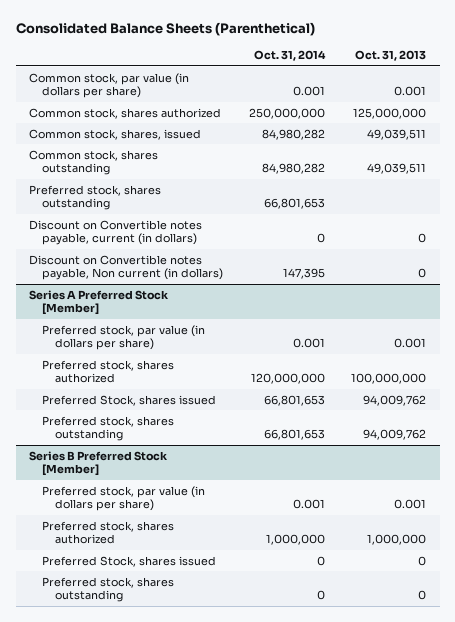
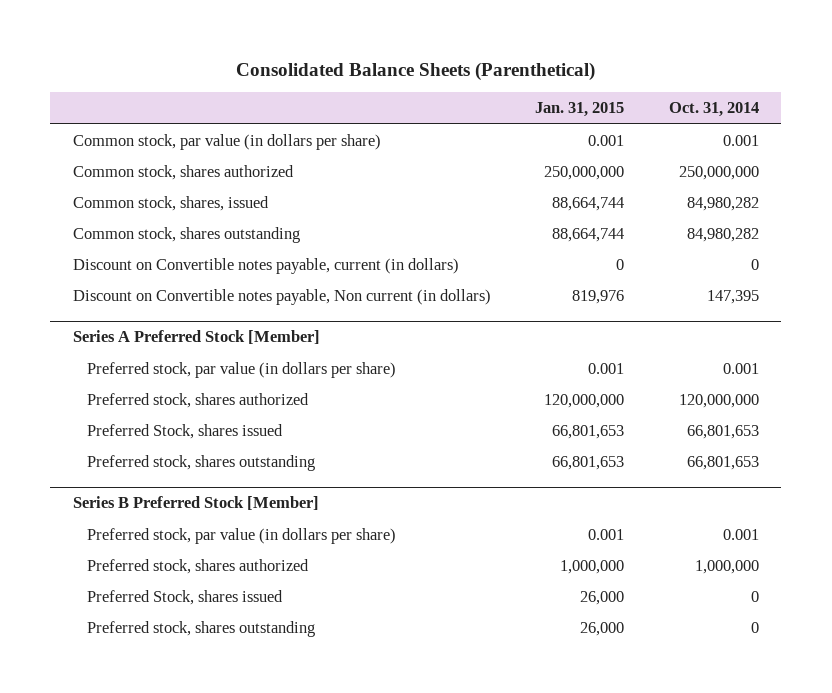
- | Oct. 31, 2014 | Oct. 31, 2013
+ | Jan. 31, 2015 | Oct. 31, 2014
- Preferred stock, shares outstanding | 66,801,653 |

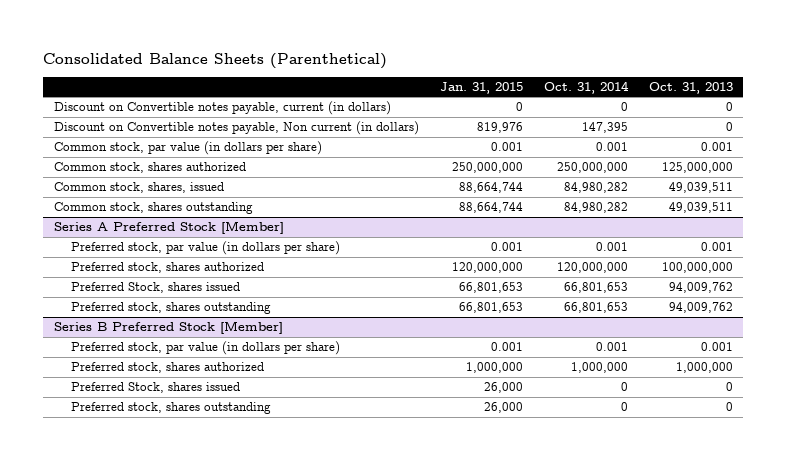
- | Jan. 31, 2015 | Oct. 31, 2014
+ | Jan. 31, 2015 | Oct. 31, 2014 | Oct. 31, 2013
moved up: Discount on Convertible notes payable, current (in dollars) | 0 | 0 | 0
moved up: Discount on Convertible notes payable, Non current (in dollars) | 819,976 | 147,395 | 0

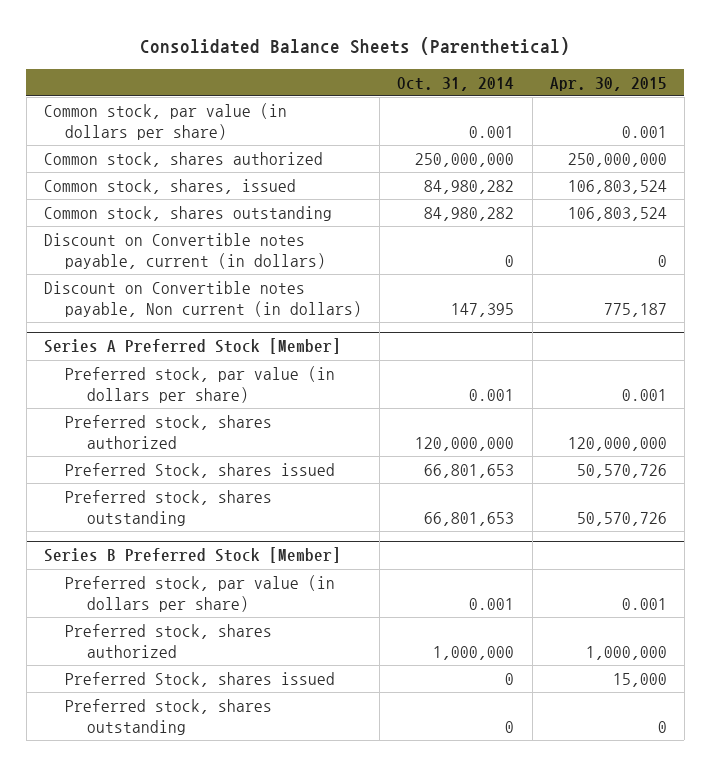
- | Jan. 31, 2015 | Oct. 31, 2014 | Oct. 31, 2013
+ | Oct. 31, 2014 | Apr. 30, 2015
moved down: Discount on Convertible notes payable, current (in dollars) | 0 | 0
moved down: Discount on Convertible notes payable, Non current (in dollars) | 147,395 | 775,187

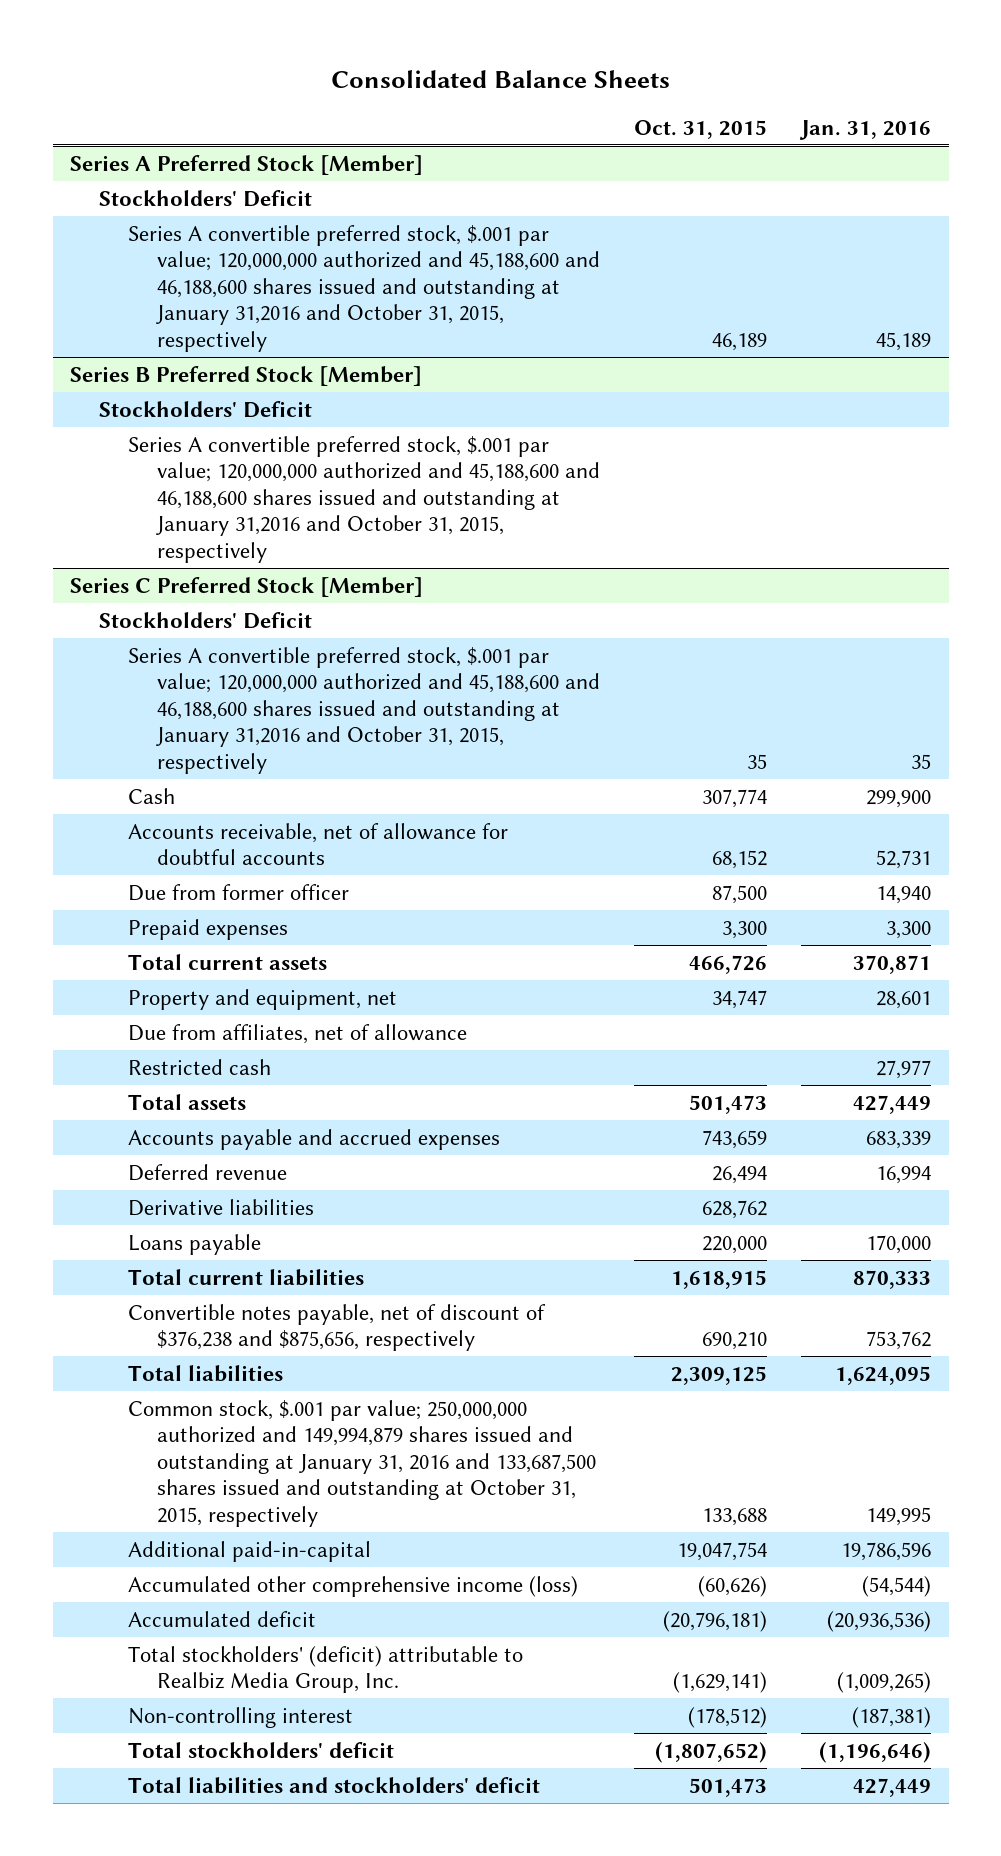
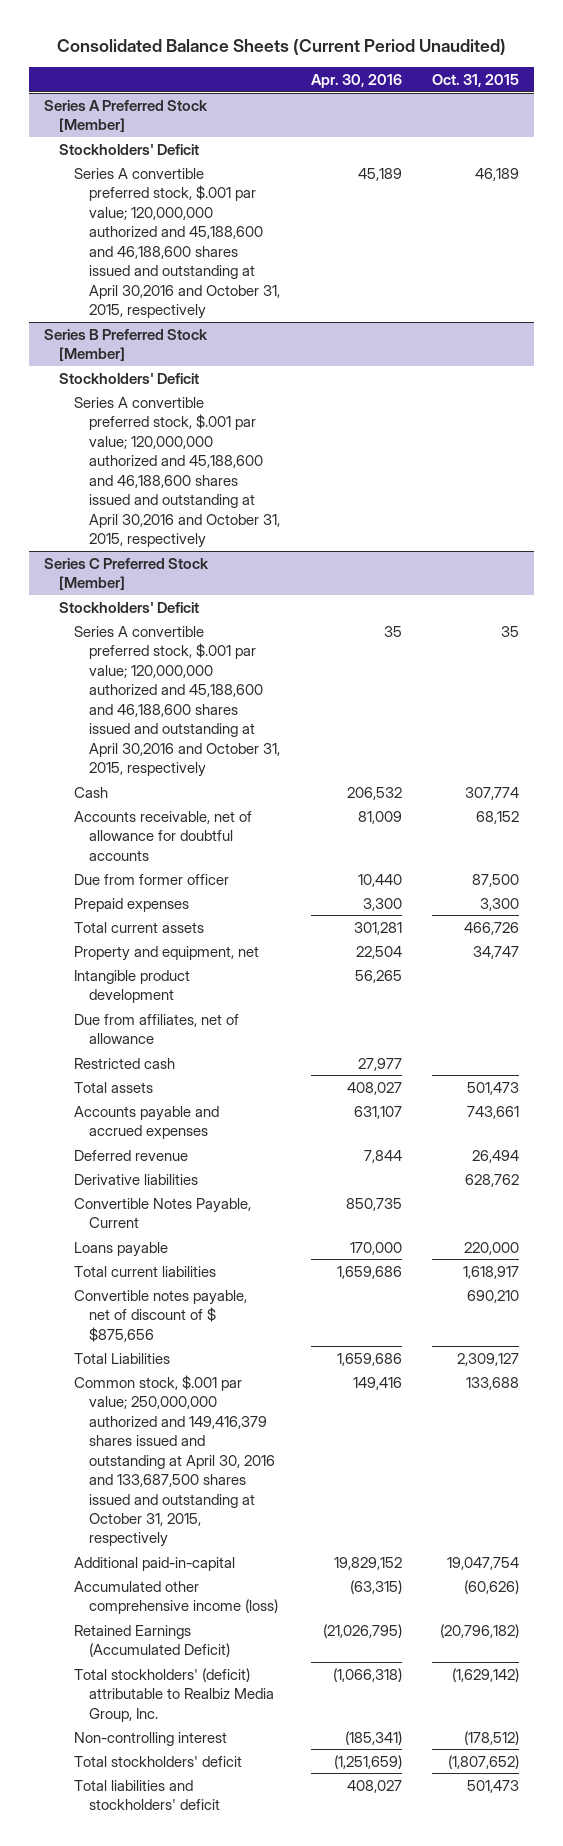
- Consolidated Balance Sheets
+ Consolidated Balance Sheets (Current Period Unaudited)
- | Oct. 31, 2015 | Jan. 31, 2016
+ | Apr. 30, 2016 | Oct. 31, 2015
@ Series A Preferred Stock [Member]
- Series A convertible preferred stock, $.001 par value; 120,000,000 authorized and 45,188,600 and 46,188,600 shares issued and outstanding at January 31,2016 and October 31, 2015, respectively | 46,189 | 45,189
+ Series A convertible preferred stock, $.001 par value; 120,000,000 authorized and 45,188,600 and 46,188,600 shares issued and outstanding at April 30,2016 and October 31, 2015, respectively | 45,189 | 46,189
@ Series B Preferred Stock [Member]
- Series A convertible preferred stock, $.001 par value; 120,000,000 authorized and 45,188,600 and 46,188,600 shares issued and outstanding at January 31,2016 and October 31, 2015, respectively
+ Series A convertible preferred stock, $.001 par value; 120,000,000 authorized and 45,188,600 and 46,188,600 shares issued and outstanding at April 30,2016 and October 31, 2015, respectively
@ Series C Preferred Stock [Member]
- Series A convertible preferred stock, $.001 par value; 120,000,000 authorized and 45,188,600 and 46,188,600 shares issued and outstanding at January 31,2016 and October 31, 2015, respectively | 35 | 35
+ Series A convertible preferred stock, $.001 par value; 120,000,000 authorized and 45,188,600 and 46,188,600 shares issued and outstanding at April 30,2016 and October 31, 2015, respectively | 35 | 35
+ Intangible product development | 56,265 |
- Accounts payable and accrued expenses | 743,659 | 683,339
+ Accounts payable and accrued expenses | 631,107 | 743,661
+ Convertible Notes Payable, Current | 850,735 |
- Total current liabilities | 1,618,915 | 870,333
- Convertible notes payable, net of discount of $376,238 and $875,656, respectively | 690,210 | 753,762
- Total liabilities | 2,309,125 | 1,624,095
- Common stock, $.001 par value; 250,000,000 authorized and 149,994,879 shares issued and outstanding at January 31, 2016 and 133,687,500 shares issued and outstanding at October 31, 2015, respectively | 133,688 | 149,995
+ Total current liabilities | 1,659,686 | 1,618,917
+ Convertible notes payable, net of discount of $ $875,656 | | 690,210
+ Total Liabilities | 1,659,686 | 2,309,127
+ Common stock, $.001 par value; 250,000,000 authorized and 149,416,379 shares issued and outstanding at April 30, 2016 and 133,687,500 shares issued and outstanding at October 31, 2015, respectively | 149,416 | 133,688
- Accumulated deficit | (20,796,181) | (20,936,536)
- Total stockholders' (deficit) attributable to Realbiz Media Group, Inc. | (1,629,141) | (1,009,265)
+ Retained Earnings (Accumulated Deficit) | (21,026,795) | (20,796,182)
+ Total stockholders' (deficit) attributable to Realbiz Media Group, Inc. | (1,066,318) | (1,629,142)

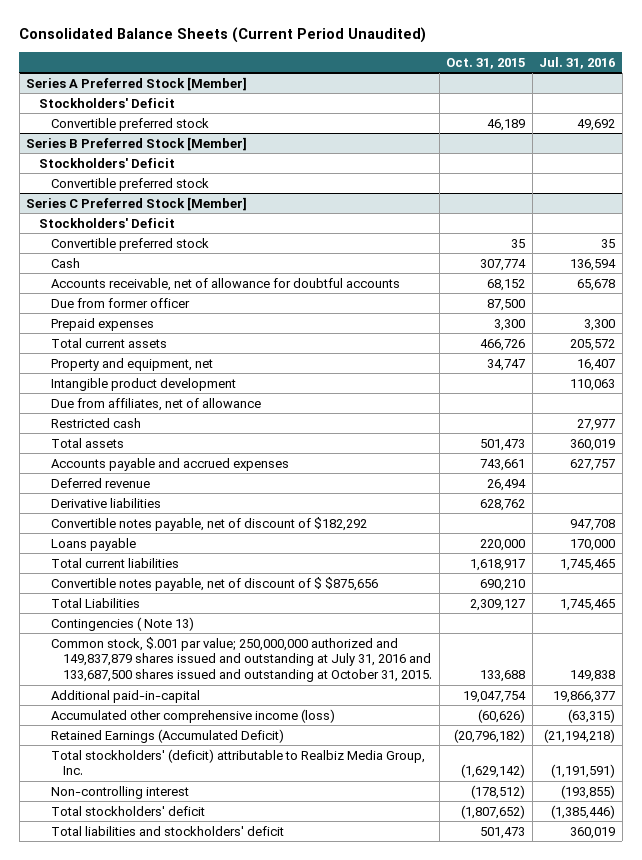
- | Apr. 30, 2016 | Oct. 31, 2015
+ | Oct. 31, 2015 | Jul. 31, 2016
@ Series A Preferred Stock [Member]
- Series A convertible preferred stock, $.001 par value; 120,000,000 authorized and 45,188,600 and 46,188,600 shares issued and outstanding at April 30,2016 and October 31, 2015, respectively | 45,189 | 46,189
+ Convertible preferred stock | 46,189 | 49,692
@ Series B Preferred Stock [Member]
- Series A convertible preferred stock, $.001 par value; 120,000,000 authorized and 45,188,600 and 46,188,600 shares issued and outstanding at April 30,2016 and October 31, 2015, respectively
+ Convertible preferred stock
@ Series C Preferred Stock [Member]
- Series A convertible preferred stock, $.001 par value; 120,000,000 authorized and 45,188,600 and 46,188,600 shares issued and outstanding at April 30,2016 and October 31, 2015, respectively | 35 | 35
+ Convertible preferred stock | 35 | 35
- Convertible Notes Payable, Current | 850,735 |
+ Convertible notes payable, net of discount of $182,292 | | 947,708
- Common stock, $.001 par value; 250,000,000 authorized and 149,416,379 shares issued and outstanding at April 30, 2016 and 133,687,500 shares issued and outstanding at October 31, 2015, respectively | 149,416 | 133,688
+ Contingencies ( Note 13)
+ Common stock, $.001 par value; 250,000,000 authorized and 149,837,879 shares issued and outstanding at July 31, 2016 and 133,687,500 shares issued and outstanding at October 31, 2015. | 133,688 | 149,838

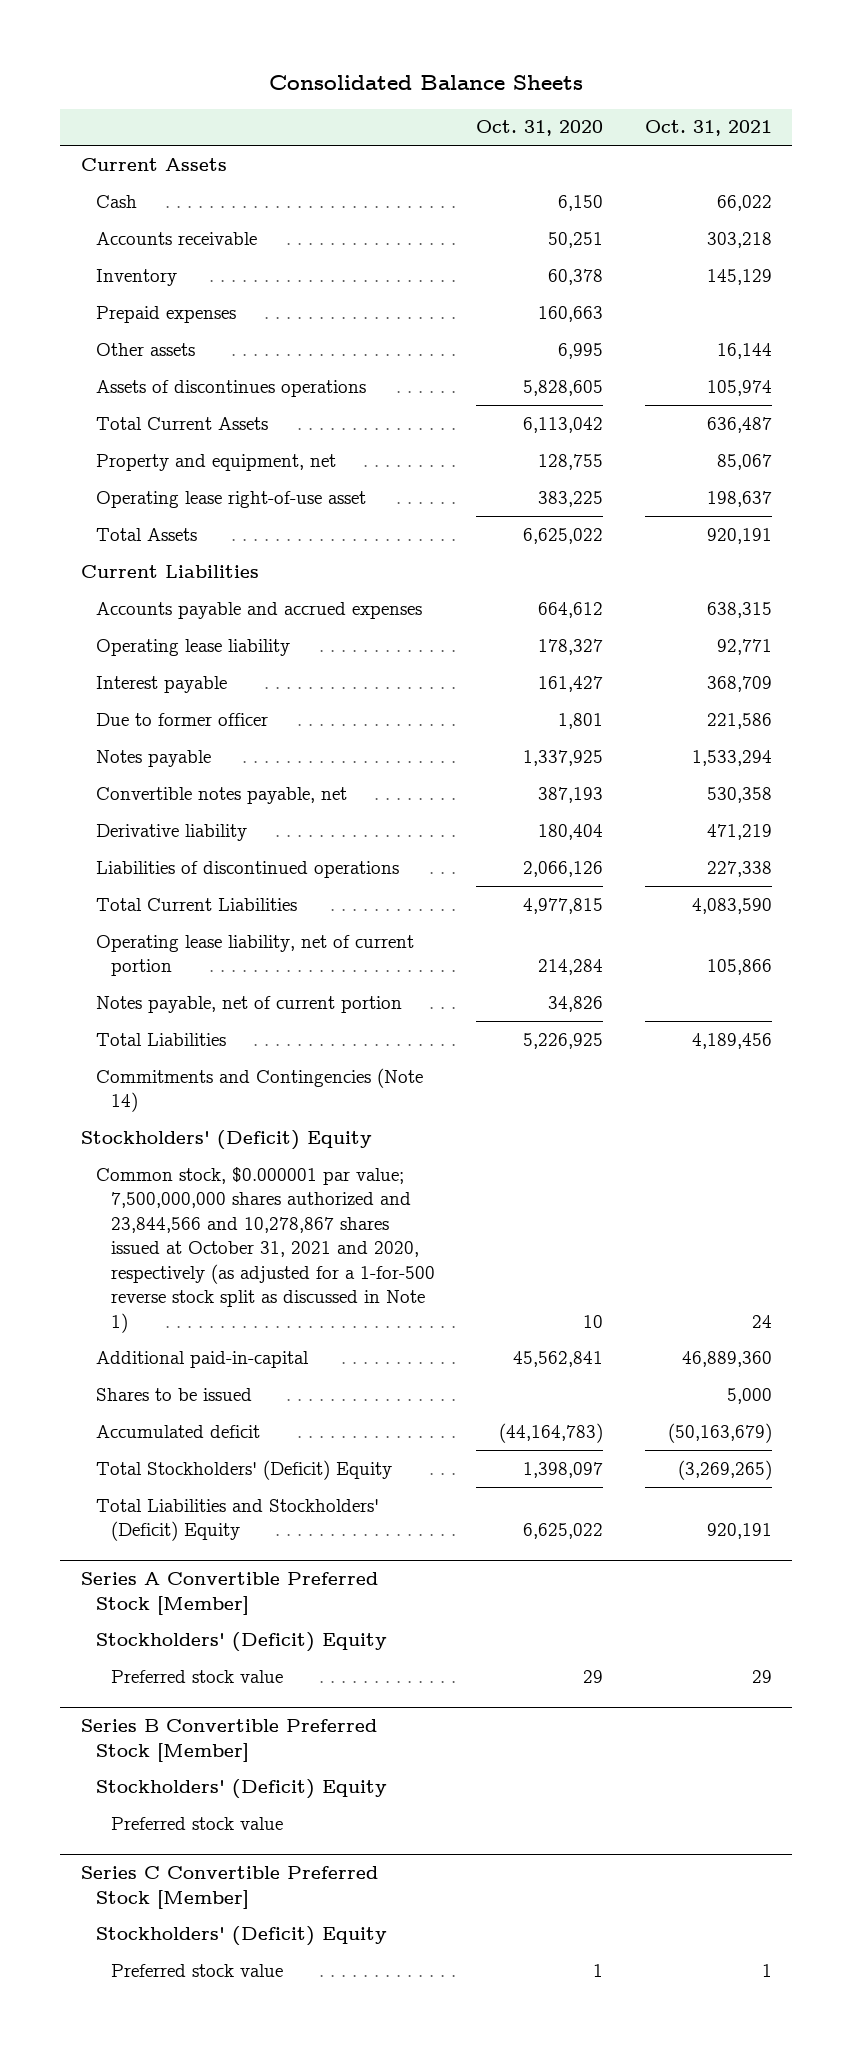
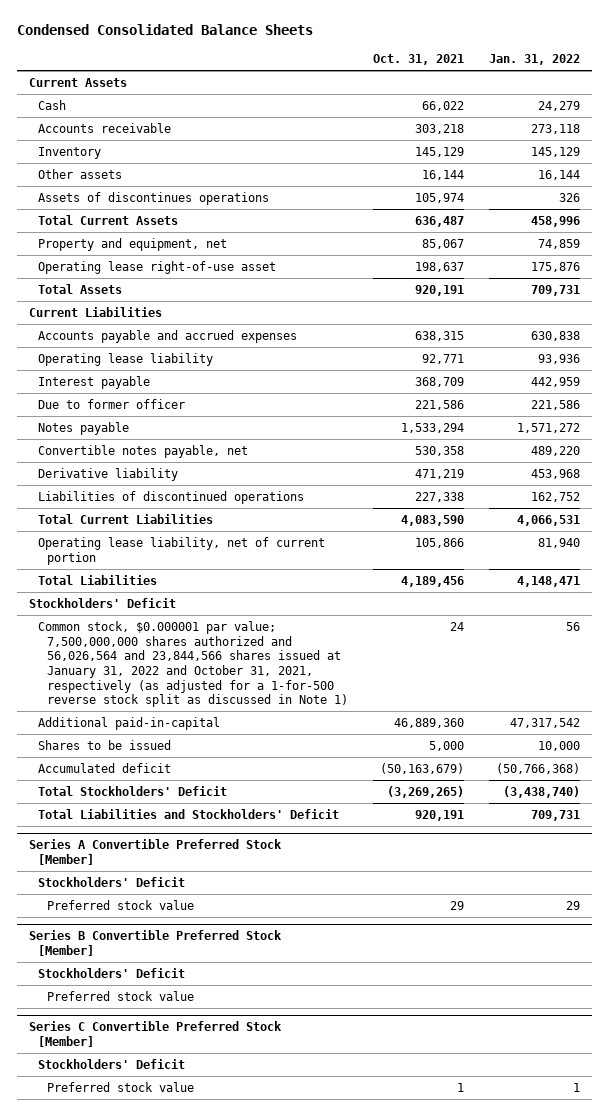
- Consolidated Balance Sheets
+ Condensed Consolidated Balance Sheets
- | Oct. 31, 2020 | Oct. 31, 2021
+ | Oct. 31, 2021 | Jan. 31, 2022
- Prepaid expenses | 160,663 |
- Notes payable, net of current portion | 34,826 |
- Commitments and Contingencies (Note 14)
- Stockholders' (Deficit) Equity
- Common stock, $0.000001 par value; 7,500,000,000 shares authorized and 23,844,566 and 10,278,867 shares issued at October 31, 2021 and 2020, respectively (as adjusted for a 1-for-500 reverse stock split as discussed in Note 1) | 10 | 24
+ Stockholders' Deficit
+ Common stock, $0.000001 par value; 7,500,000,000 shares authorized and 56,026,564 and 23,844,566 shares issued at January 31, 2022 and October 31, 2021, respectively (as adjusted for a 1-for-500 reverse stock split as discussed in Note 1) | 24 | 56
- Total Stockholders' (Deficit) Equity | 1,398,097 | (3,269,265)
- Total Liabilities and Stockholders' (Deficit) Equity | 6,625,022 | 920,191
+ Total Stockholders' Deficit | (3,269,265) | (3,438,740)
+ Total Liabilities and Stockholders' Deficit | 920,191 | 709,731
@ Series A Convertible Preferred Stock [Member]
- Stockholders' (Deficit) Equity
+ Stockholders' Deficit
@ Series B Convertible Preferred Stock [Member]
- Stockholders' (Deficit) Equity
+ Stockholders' Deficit
@ Series C Convertible Preferred Stock [Member]
- Stockholders' (Deficit) Equity
+ Stockholders' Deficit

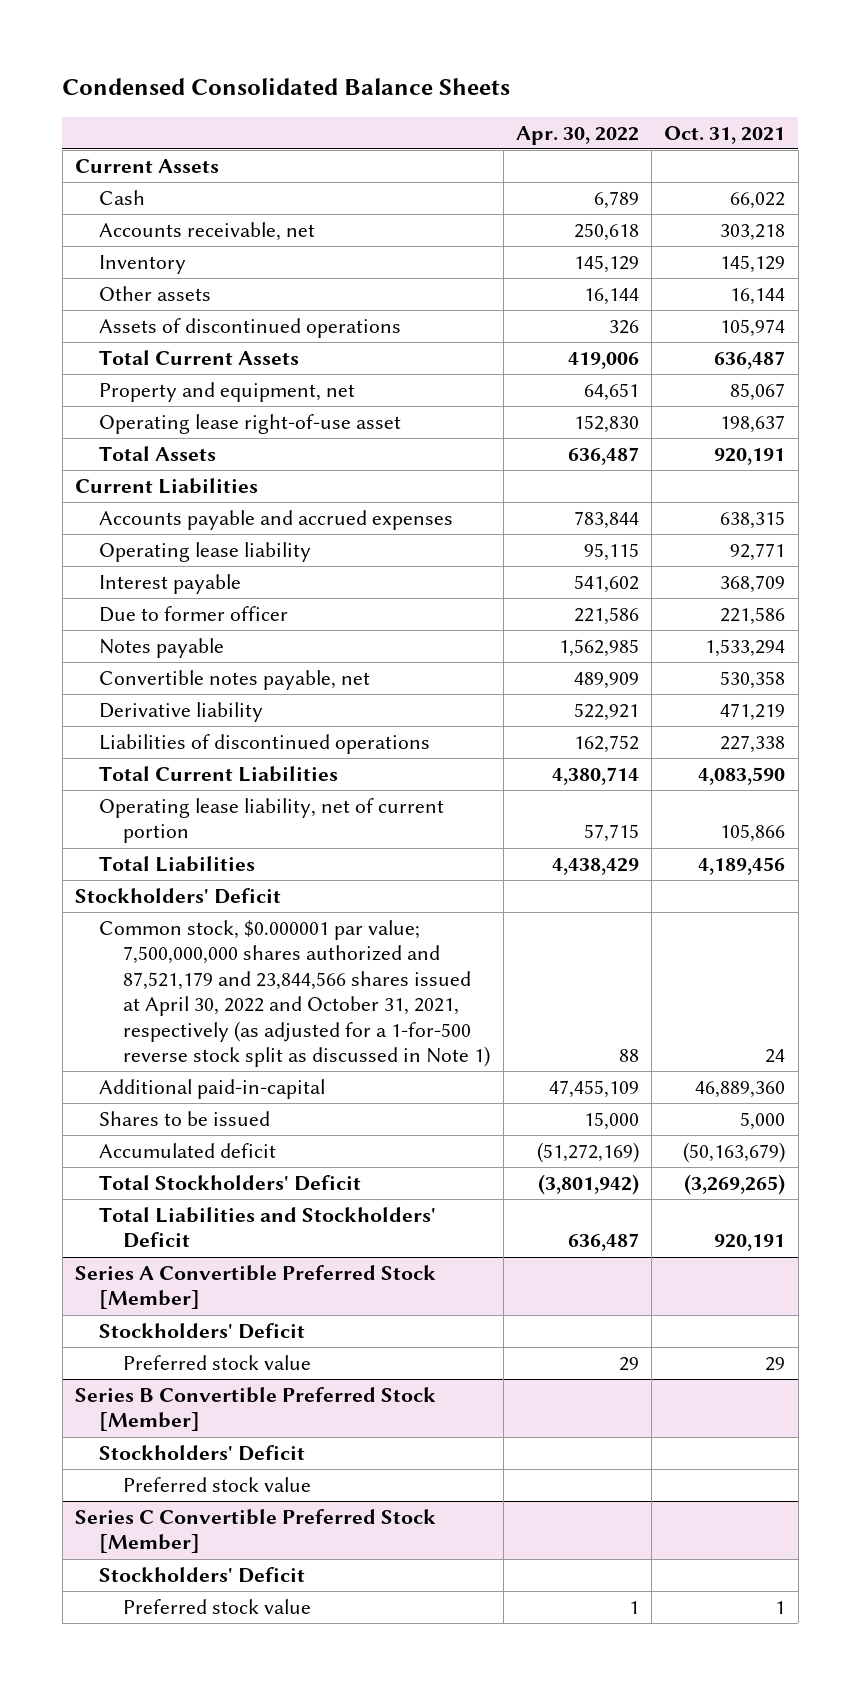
- | Oct. 31, 2021 | Jan. 31, 2022
+ | Apr. 30, 2022 | Oct. 31, 2021
- Accounts receivable | 303,218 | 273,118
+ Accounts receivable, net | 250,618 | 303,218
- Assets of discontinues operations | 105,974 | 326
+ Assets of discontinued operations | 326 | 105,974
- Common stock, $0.000001 par value; 7,500,000,000 shares authorized and 56,026,564 and 23,844,566 shares issued at January 31, 2022 and October 31, 2021, respectively (as adjusted for a 1-for-500 reverse stock split as discussed in Note 1) | 24 | 56
+ Common stock, $0.000001 par value; 7,500,000,000 shares authorized and 87,521,179 and 23,844,566 shares issued at April 30, 2022 and October 31, 2021, respectively (as adjusted for a 1-for-500 reverse stock split as discussed in Note 1) | 88 | 24

